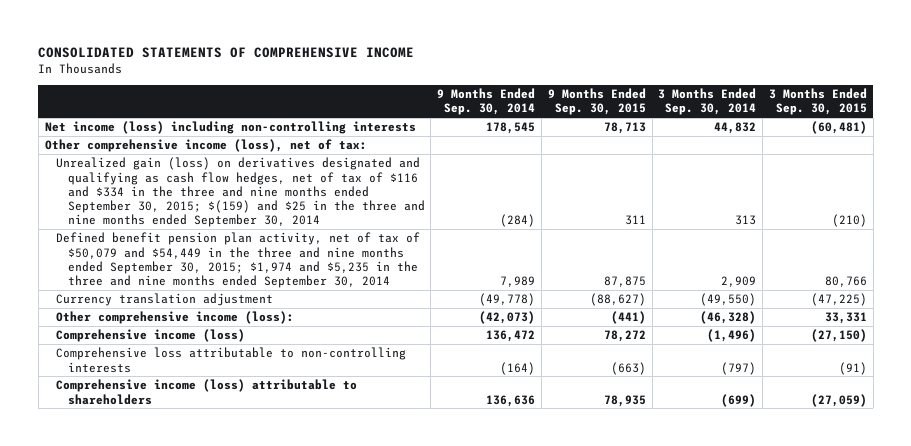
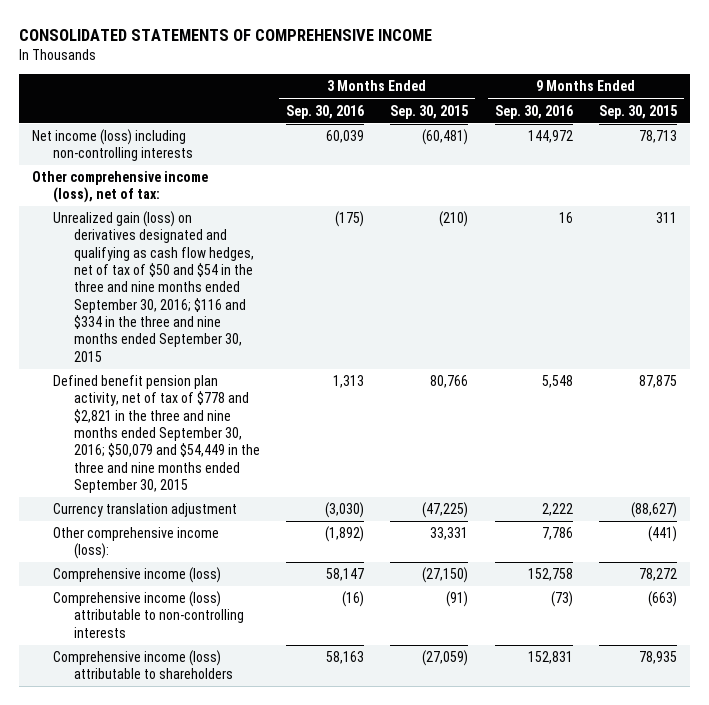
- | 9 Months Ended Sep. 30, 2014 | 9 Months Ended Sep. 30, 2015 | 3 Months Ended Sep. 30, 2014 | 3 Months Ended Sep. 30, 2015
+ | 3 Months Ended Sep. 30, 2016 | 3 Months Ended Sep. 30, 2015 | 9 Months Ended Sep. 30, 2016 | 9 Months Ended Sep. 30, 2015
- Unrealized gain (loss) on derivatives designated and qualifying as cash flow hedges, net of tax of $116 and $334 in the three and nine months ended September 30, 2015; $(159) and $25 in the three and nine months ended September 30, 2014 | (284) | 311 | 313 | (210)
- Defined benefit pension plan activity, net of tax of $50,079 and $54,449 in the three and nine months ended September 30, 2015; $1,974 and $5,235 in the three and nine months ended September 30, 2014 | 7,989 | 87,875 | 2,909 | 80,766
+ Unrealized gain (loss) on derivatives designated and qualifying as cash flow hedges, net of tax of $50 and $54 in the three and nine months ended September 30, 2016; $116 and $334 in the three and nine months ended September 30, 2015 | (175) | (210) | 16 | 311
+ Defined benefit pension plan activity, net of tax of $778 and $2,821 in the three and nine months ended September 30, 2016; $50,079 and $54,449 in the three and nine months ended September 30, 2015 | 1,313 | 80,766 | 5,548 | 87,875
- Comprehensive loss attributable to non-controlling interests | (164) | (663) | (797) | (91)
+ Comprehensive income (loss) attributable to non-controlling interests | (16) | (91) | (73) | (663)

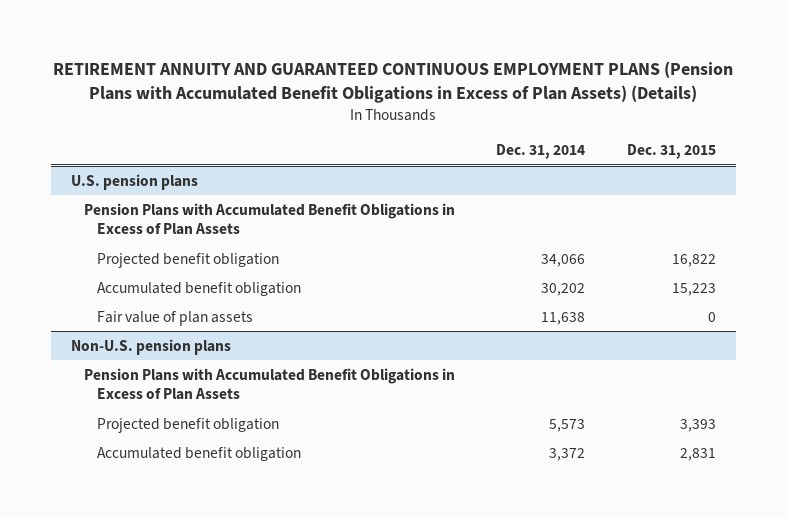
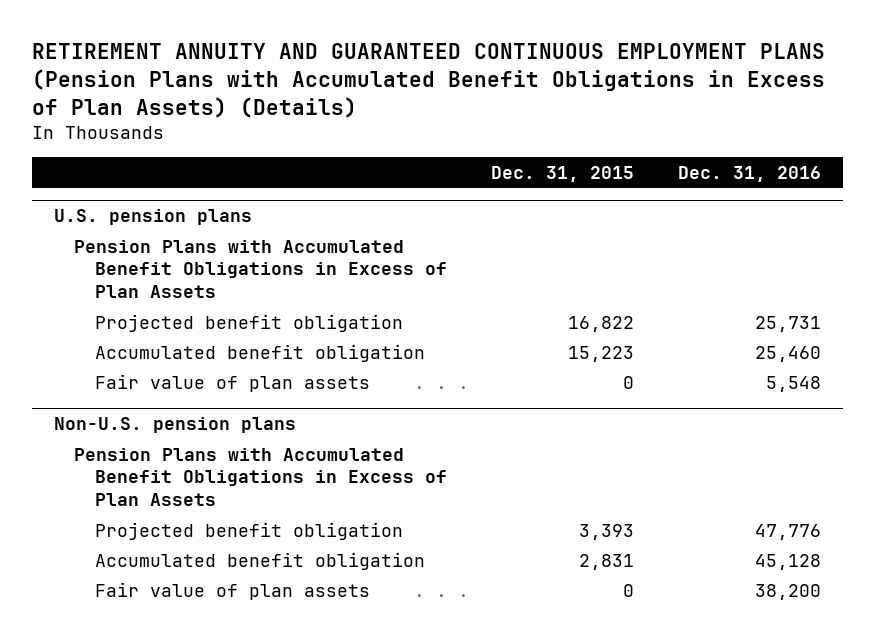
- | Dec. 31, 2014 | Dec. 31, 2015
+ | Dec. 31, 2015 | Dec. 31, 2016
@ Non-U.S. pension plans
+ Fair value of plan assets | 0 | 38,200

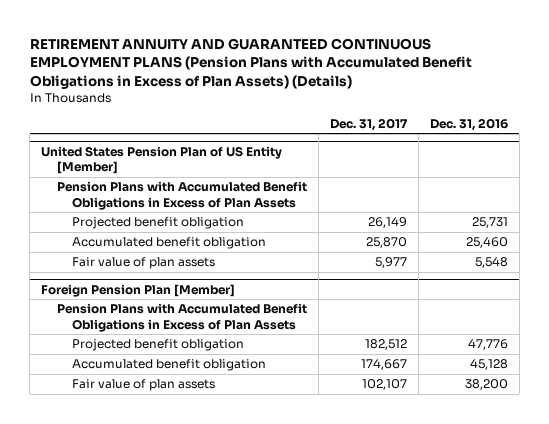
- | Dec. 31, 2015 | Dec. 31, 2016
+ | Dec. 31, 2017 | Dec. 31, 2016
- U.S. pension plans
+ United States Pension Plan of US Entity [Member]
- Non-U.S. pension plans
+ Foreign Pension Plan [Member]

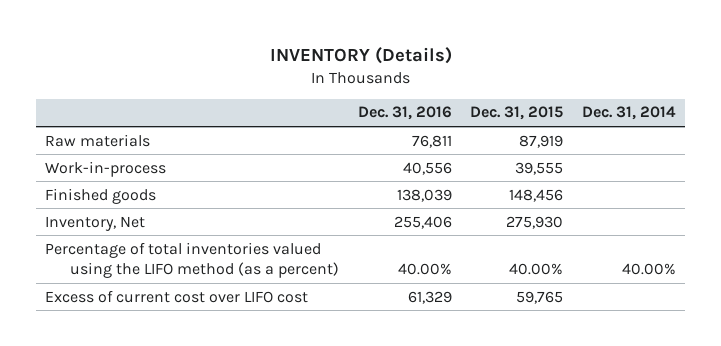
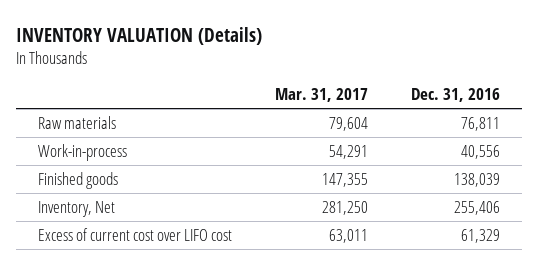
- INVENTORY (Details)
+ INVENTORY VALUATION (Details)
- | Dec. 31, 2016 | Dec. 31, 2015 | Dec. 31, 2014
+ | Mar. 31, 2017 | Dec. 31, 2016
- Percentage of total inventories valued using the LIFO method (as a percent) | 40.00% | 40.00% | 40.00%

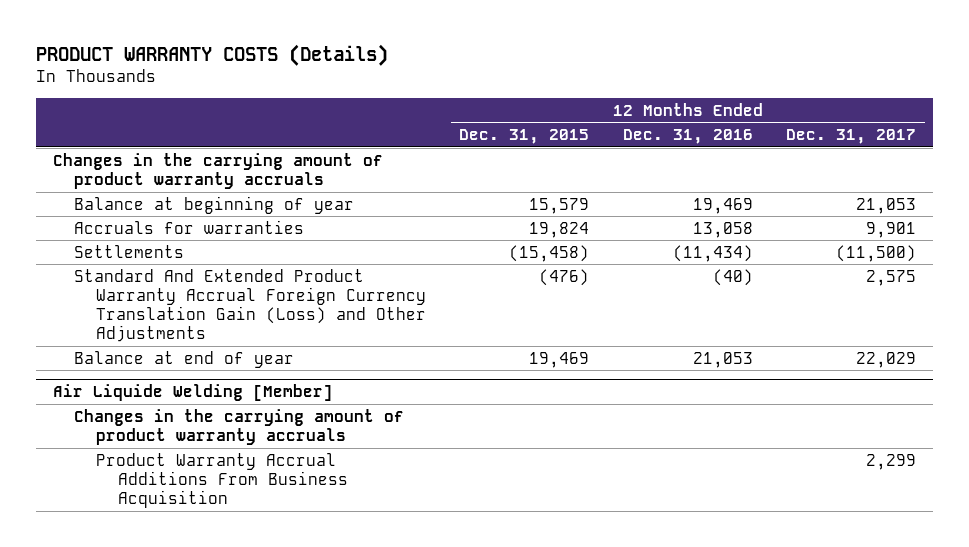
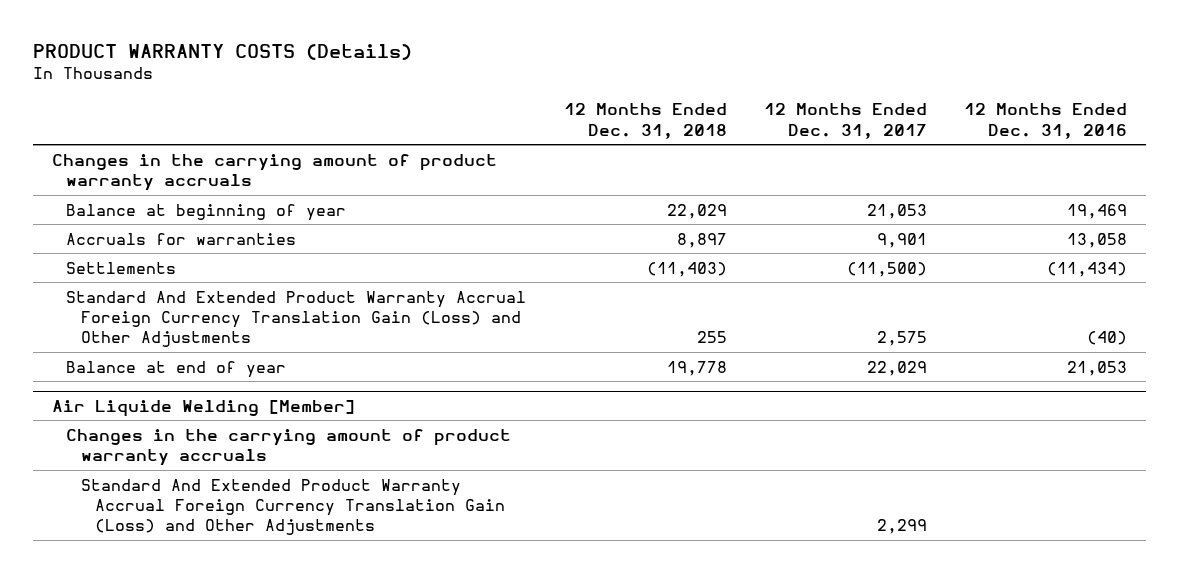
- | 12 Months Ended Dec. 31, 2015 | 12 Months Ended Dec. 31, 2016 | 12 Months Ended Dec. 31, 2017
+ | 12 Months Ended Dec. 31, 2018 | 12 Months Ended Dec. 31, 2017 | 12 Months Ended Dec. 31, 2016
@ Air Liquide Welding [Member]
- Product Warranty Accrual Additions From Business Acquisition | | | 2,299
+ Standard And Extended Product Warranty Accrual Foreign Currency Translation Gain (Loss) and Other Adjustments | | 2,299 |

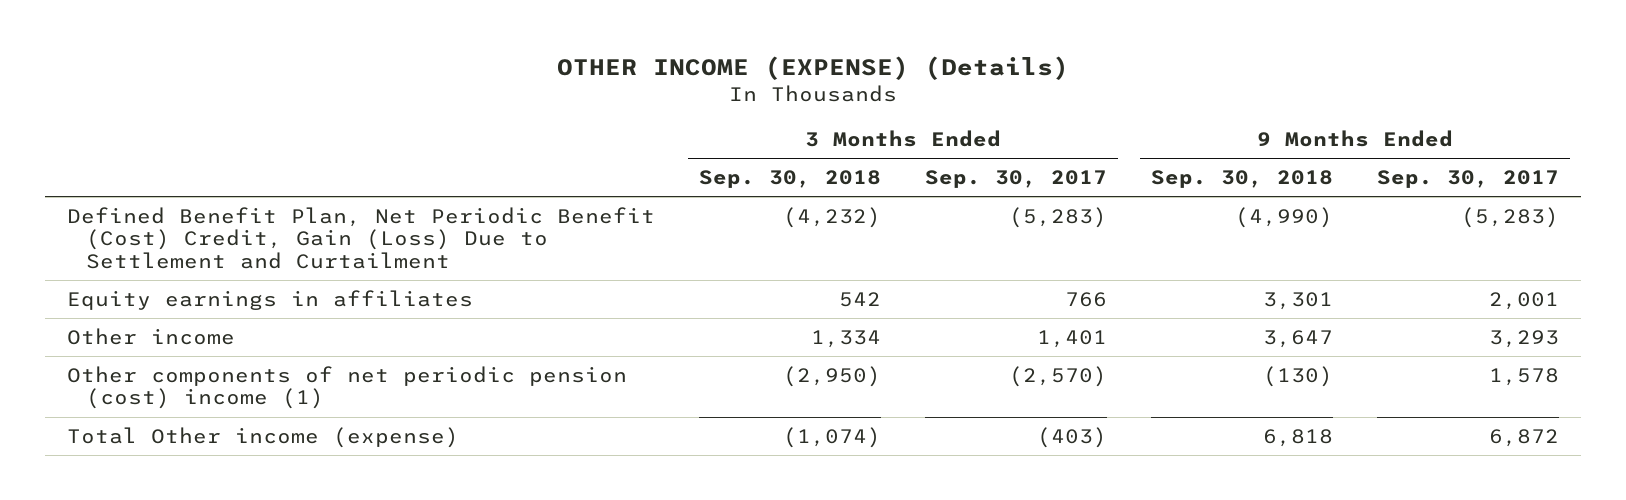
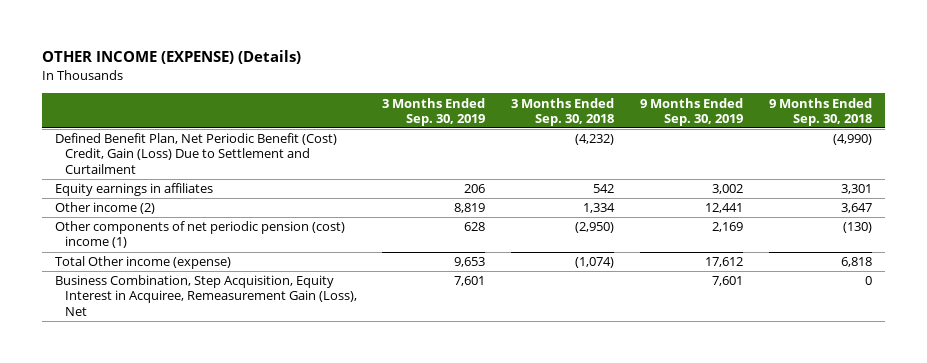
- | 3 Months Ended Sep. 30, 2018 | 3 Months Ended Sep. 30, 2017 | 9 Months Ended Sep. 30, 2018 | 9 Months Ended Sep. 30, 2017
+ | 3 Months Ended Sep. 30, 2019 | 3 Months Ended Sep. 30, 2018 | 9 Months Ended Sep. 30, 2019 | 9 Months Ended Sep. 30, 2018
- Other income | 1,334 | 1,401 | 3,647 | 3,293
+ Other income (2) | 8,819 | 1,334 | 12,441 | 3,647
+ Business Combination, Step Acquisition, Equity Interest in Acquiree, Remeasurement Gain (Loss), Net | 7,601 | | 7,601 | 0

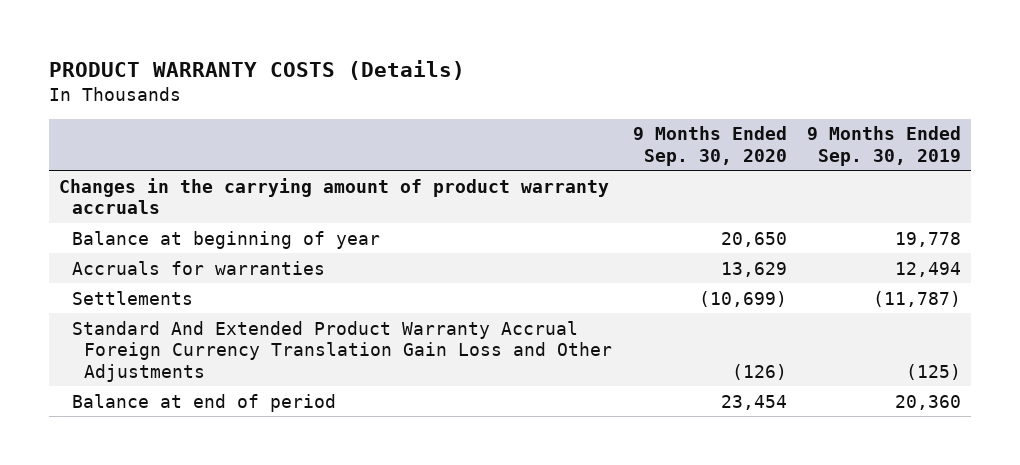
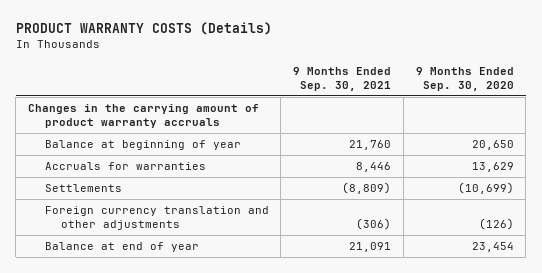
- | 9 Months Ended Sep. 30, 2020 | 9 Months Ended Sep. 30, 2019
+ | 9 Months Ended Sep. 30, 2021 | 9 Months Ended Sep. 30, 2020
- Standard And Extended Product Warranty Accrual Foreign Currency Translation Gain Loss and Other Adjustments | (126) | (125)
- Balance at end of period | 23,454 | 20,360
+ Foreign currency translation and other adjustments | (306) | (126)
+ Balance at end of year | 21,091 | 23,454

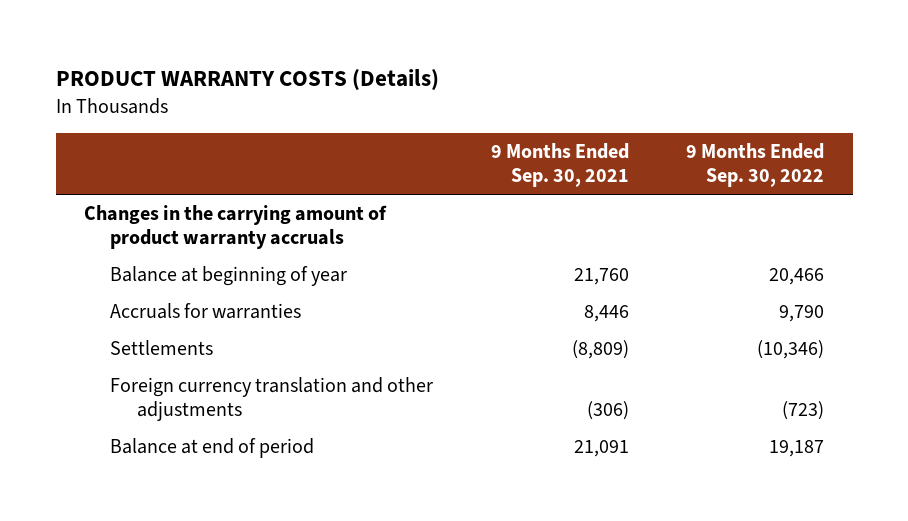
- | 9 Months Ended Sep. 30, 2021 | 9 Months Ended Sep. 30, 2020
+ | 9 Months Ended Sep. 30, 2021 | 9 Months Ended Sep. 30, 2022
- Balance at end of year | 21,091 | 23,454
+ Balance at end of period | 21,091 | 19,187

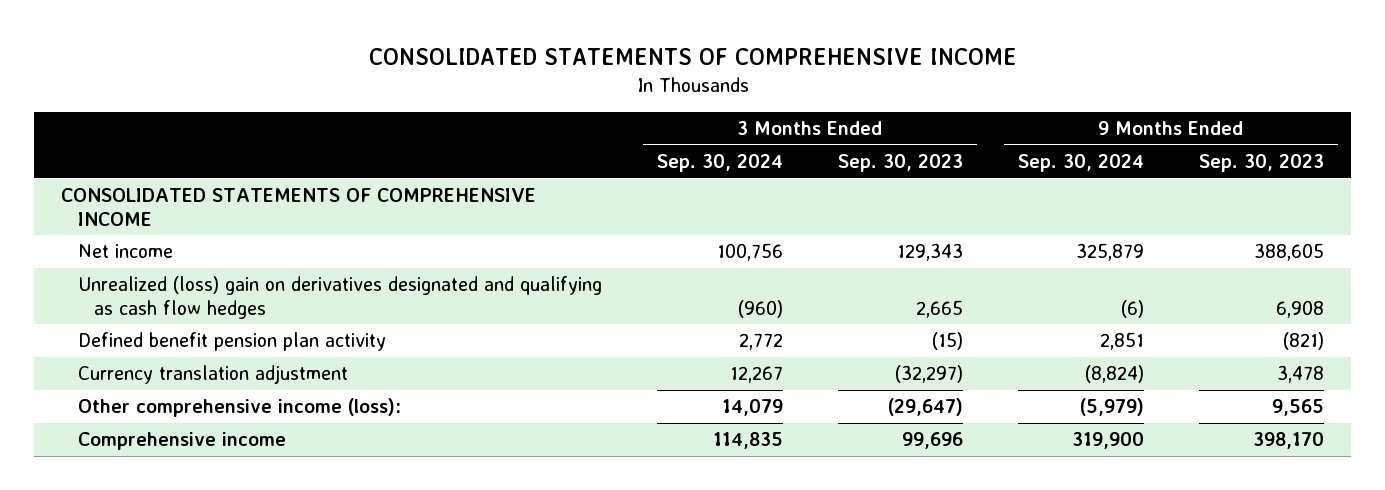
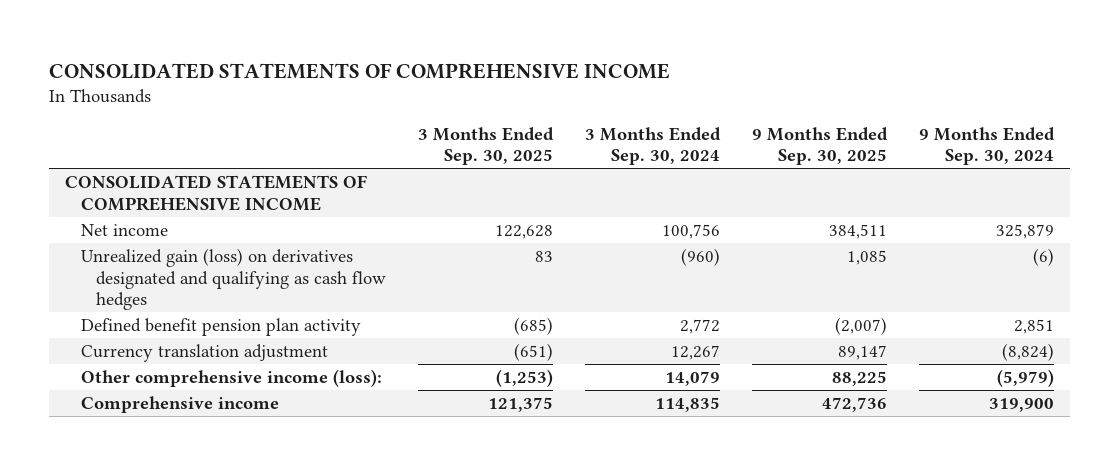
- | 3 Months Ended Sep. 30, 2024 | 3 Months Ended Sep. 30, 2023 | 9 Months Ended Sep. 30, 2024 | 9 Months Ended Sep. 30, 2023
+ | 3 Months Ended Sep. 30, 2025 | 3 Months Ended Sep. 30, 2024 | 9 Months Ended Sep. 30, 2025 | 9 Months Ended Sep. 30, 2024
- Unrealized (loss) gain on derivatives designated and qualifying as cash flow hedges | (960) | 2,665 | (6) | 6,908
+ Unrealized gain (loss) on derivatives designated and qualifying as cash flow hedges | 83 | (960) | 1,085 | (6)

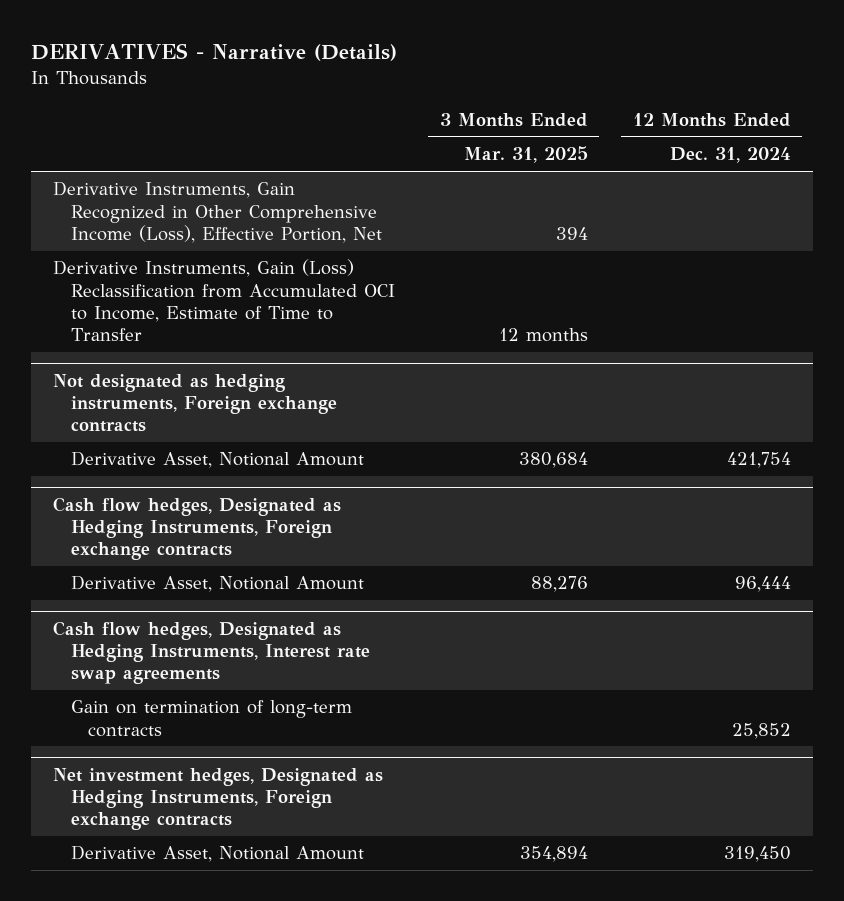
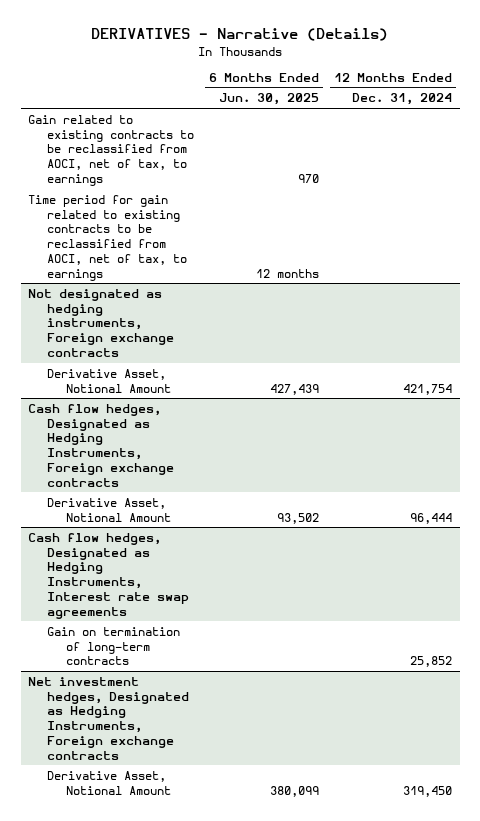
- | 3 Months Ended Mar. 31, 2025 | 12 Months Ended Dec. 31, 2024
+ | 6 Months Ended Jun. 30, 2025 | 12 Months Ended Dec. 31, 2024
- Derivative Instruments, Gain Recognized in Other Comprehensive Income (Loss), Effective Portion, Net | 394 |
- Derivative Instruments, Gain (Loss) Reclassification from Accumulated OCI to Income, Estimate of Time to Transfer | 12 months |
+ Gain related to existing contracts to be reclassified from AOCI, net of tax, to earnings | 970 |
+ Time period for gain related to existing contracts to be reclassified from AOCI, net of tax, to earnings | 12 months |

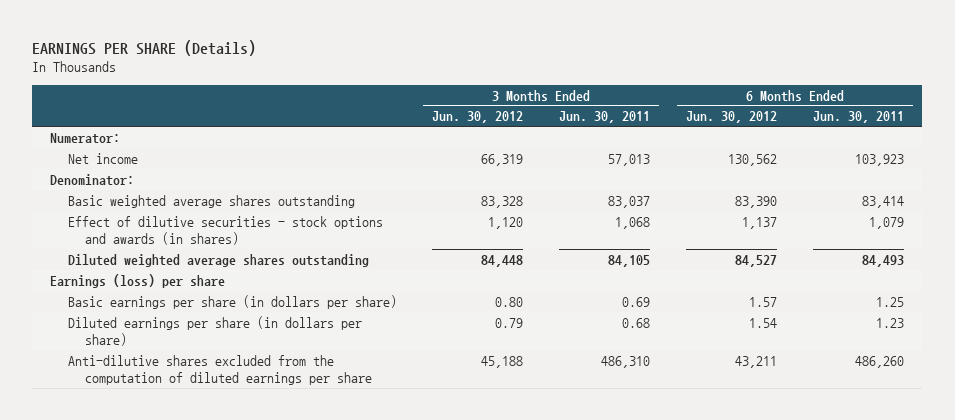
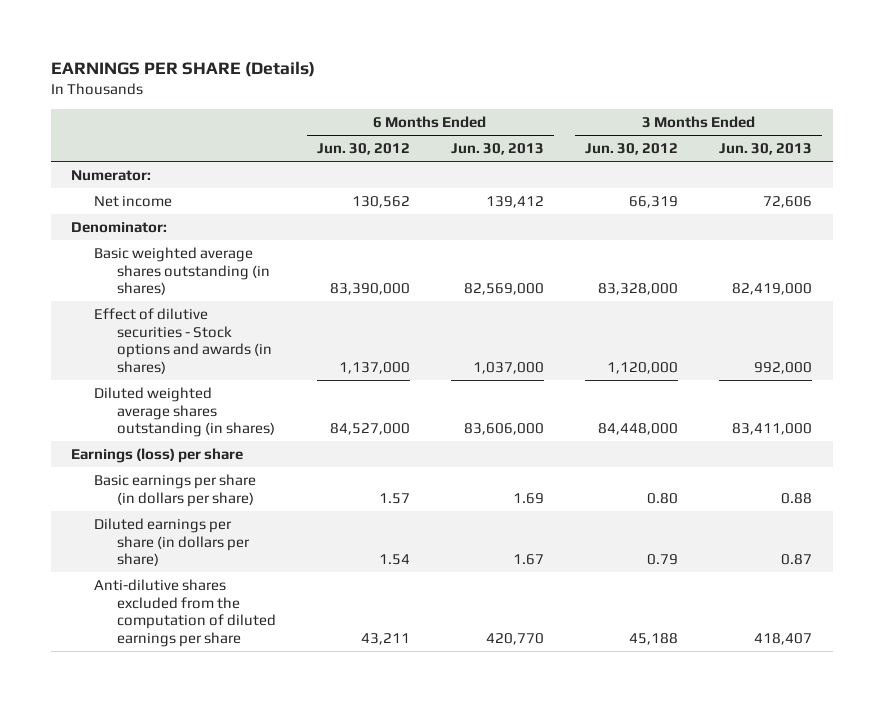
- | 3 Months Ended Jun. 30, 2012 | 3 Months Ended Jun. 30, 2011 | 6 Months Ended Jun. 30, 2012 | 6 Months Ended Jun. 30, 2011
+ | 6 Months Ended Jun. 30, 2012 | 6 Months Ended Jun. 30, 2013 | 3 Months Ended Jun. 30, 2012 | 3 Months Ended Jun. 30, 2013
- Basic weighted average shares outstanding | 83,328 | 83,037 | 83,390 | 83,414
- Effect of dilutive securities - stock options and awards (in shares) | 1,120 | 1,068 | 1,137 | 1,079
- Diluted weighted average shares outstanding | 84,448 | 84,105 | 84,527 | 84,493
+ Basic weighted average shares outstanding (in shares) | 83,390,000 | 82,569,000 | 83,328,000 | 82,419,000
+ Effect of dilutive securities - Stock options and awards (in shares) | 1,137,000 | 1,037,000 | 1,120,000 | 992,000
+ Diluted weighted average shares outstanding (in shares) | 84,527,000 | 83,606,000 | 84,448,000 | 83,411,000

